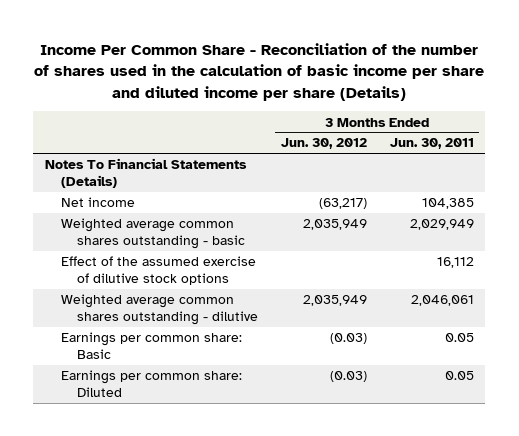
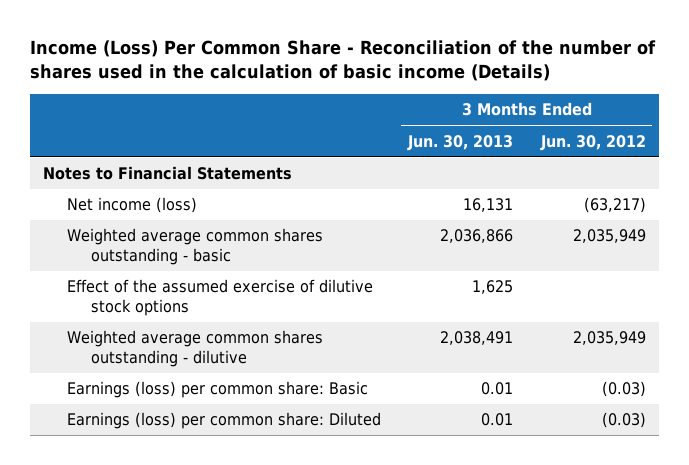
- Income Per Common Share - Reconciliation of the number of shares used in the calculation of basic income per share and diluted income per share (Details)
+ Income (Loss) Per Common Share - Reconciliation of the number of shares used in the calculation of basic income (Details)
- | 3 Months Ended Jun. 30, 2012 | 3 Months Ended Jun. 30, 2011
+ | 3 Months Ended Jun. 30, 2013 | 3 Months Ended Jun. 30, 2012
- Notes To Financial Statements (Details)
- Net income | (63,217) | 104,385
+ Notes to Financial Statements
+ Net income (loss) | 16,131 | (63,217)
- Earnings per common share: Basic | (0.03) | 0.05
- Earnings per common share: Diluted | (0.03) | 0.05
+ Earnings (loss) per common share: Basic | 0.01 | (0.03)
+ Earnings (loss) per common share: Diluted | 0.01 | (0.03)

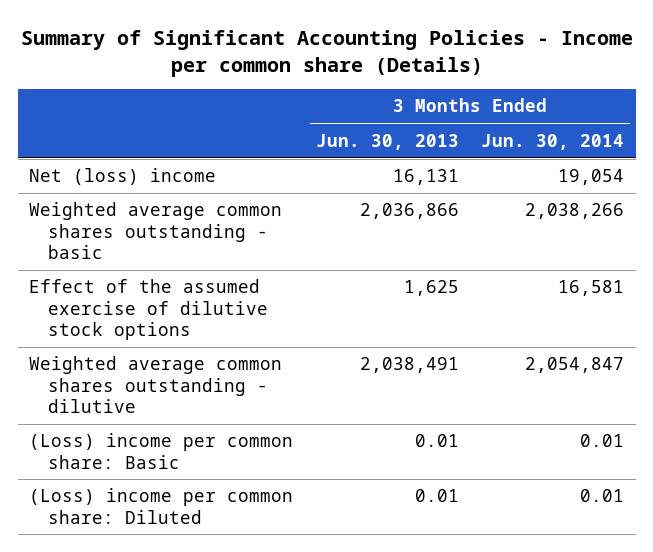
- Income (Loss) Per Common Share - Reconciliation of the number of shares used in the calculation of basic income (Details)
+ Summary of Significant Accounting Policies - Income per common share (Details)
- | 3 Months Ended Jun. 30, 2013 | 3 Months Ended Jun. 30, 2012
+ | 3 Months Ended Jun. 30, 2013 | 3 Months Ended Jun. 30, 2014
- Notes to Financial Statements
- Net income (loss) | 16,131 | (63,217)
+ Net (loss) income | 16,131 | 19,054
- Earnings (loss) per common share: Basic | 0.01 | (0.03)
- Earnings (loss) per common share: Diluted | 0.01 | (0.03)
+ (Loss) income per common share: Basic | 0.01 | 0.01
+ (Loss) income per common share: Diluted | 0.01 | 0.01

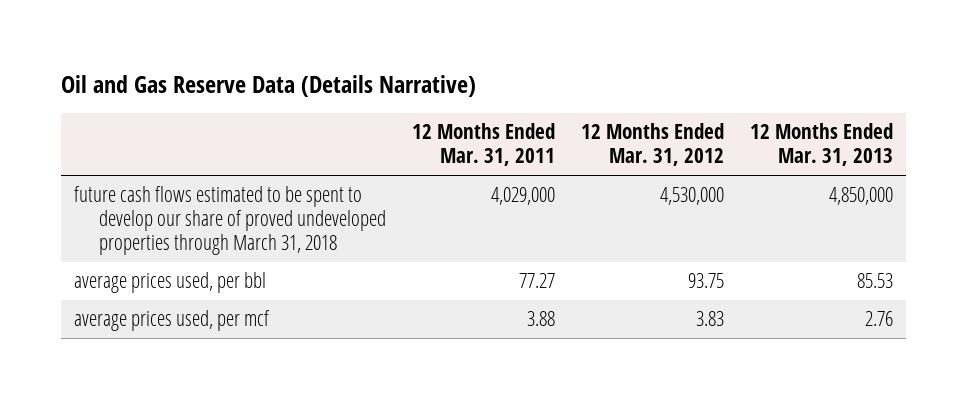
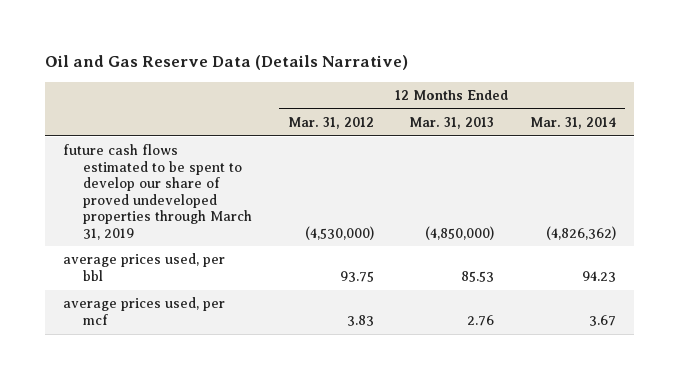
- | 12 Months Ended Mar. 31, 2011 | 12 Months Ended Mar. 31, 2012 | 12 Months Ended Mar. 31, 2013
+ | 12 Months Ended Mar. 31, 2012 | 12 Months Ended Mar. 31, 2013 | 12 Months Ended Mar. 31, 2014
- future cash flows estimated to be spent to develop our share of proved undeveloped properties through March 31, 2018 | 4,029,000 | 4,530,000 | 4,850,000
+ future cash flows estimated to be spent to develop our share of proved undeveloped properties through March 31, 2019 | (4,530,000) | (4,850,000) | (4,826,362)

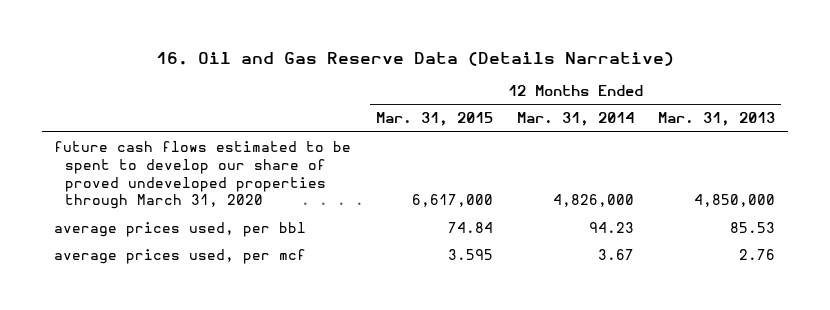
- Oil and Gas Reserve Data (Details Narrative)
+ 16. Oil and Gas Reserve Data (Details Narrative)
- | 12 Months Ended Mar. 31, 2012 | 12 Months Ended Mar. 31, 2013 | 12 Months Ended Mar. 31, 2014
+ | 12 Months Ended Mar. 31, 2015 | 12 Months Ended Mar. 31, 2014 | 12 Months Ended Mar. 31, 2013
- future cash flows estimated to be spent to develop our share of proved undeveloped properties through March 31, 2019 | (4,530,000) | (4,850,000) | (4,826,362)
+ future cash flows estimated to be spent to develop our share of proved undeveloped properties through March 31, 2020 | 6,617,000 | 4,826,000 | 4,850,000

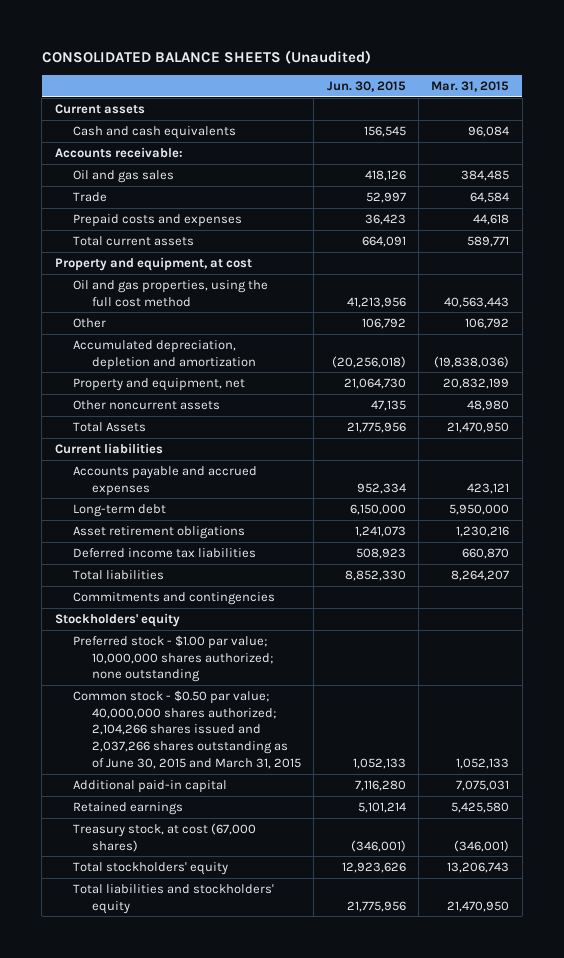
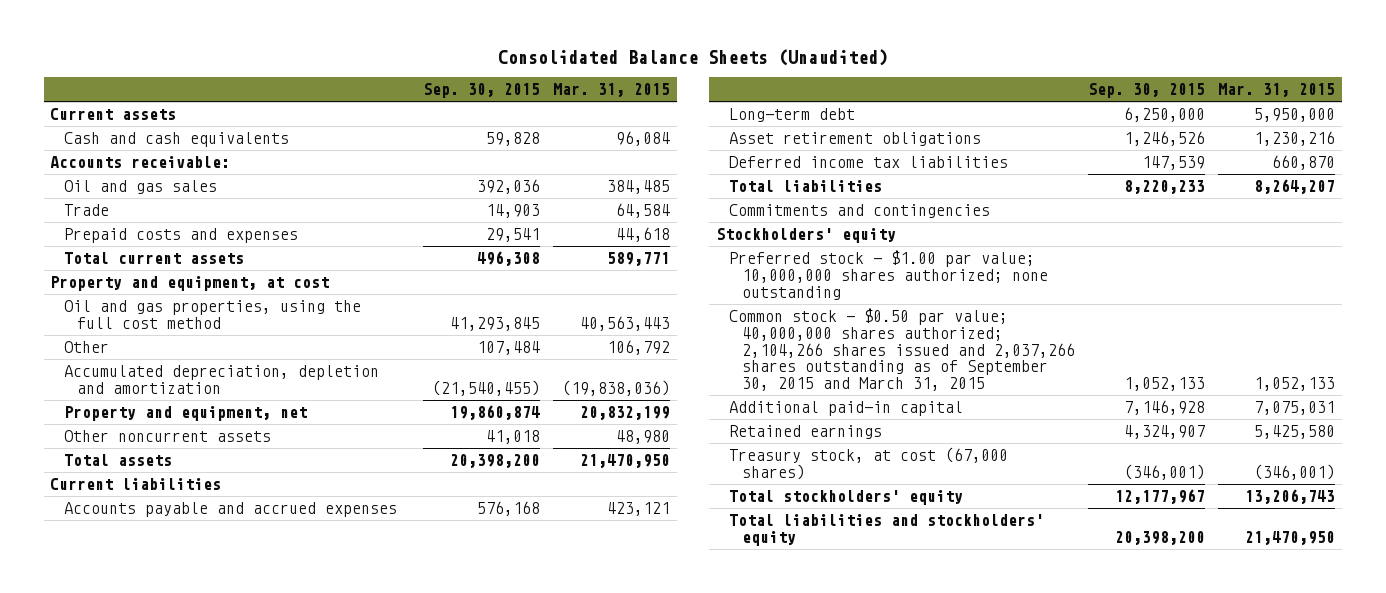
- CONSOLIDATED BALANCE SHEETS (Unaudited)
+ Consolidated Balance Sheets (Unaudited)
- | Jun. 30, 2015 | Mar. 31, 2015
+ | Sep. 30, 2015 | Mar. 31, 2015
- Total Assets | 21,775,956 | 21,470,950
+ Total assets | 20,398,200 | 21,470,950
- Common stock - $0.50 par value; 40,000,000 shares authorized; 2,104,266 shares issued and 2,037,266 shares outstanding as of June 30, 2015 and March 31, 2015 | 1,052,133 | 1,052,133
+ Common stock - $0.50 par value; 40,000,000 shares authorized; 2,104,266 shares issued and 2,037,266 shares outstanding as of September 30, 2015 and March 31, 2015 | 1,052,133 | 1,052,133

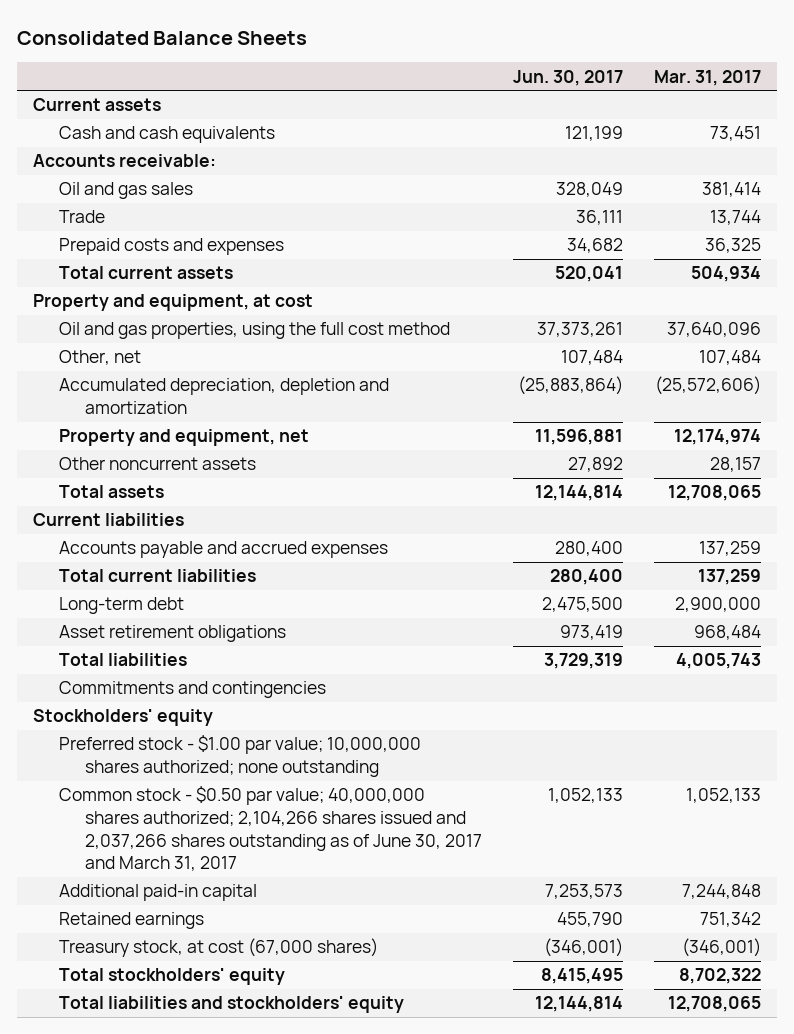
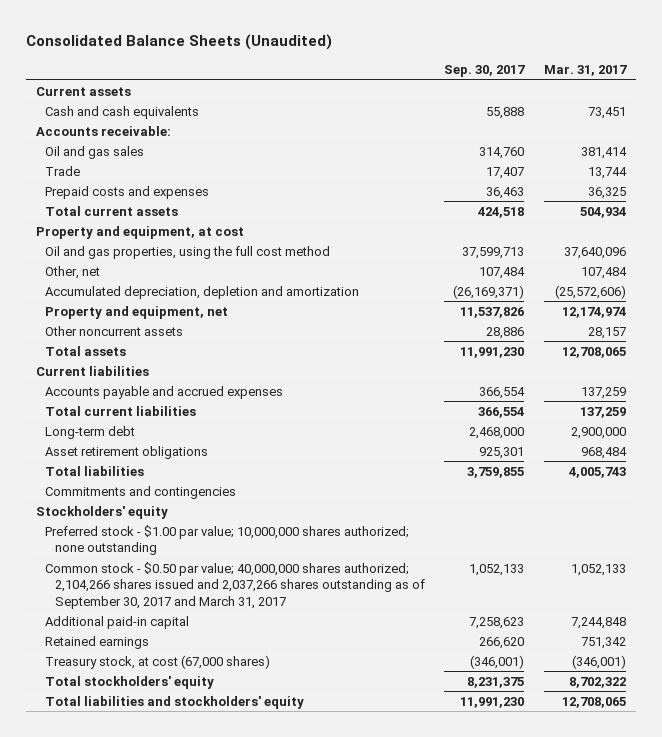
- Consolidated Balance Sheets
+ Consolidated Balance Sheets (Unaudited)
- | Jun. 30, 2017 | Mar. 31, 2017
+ | Sep. 30, 2017 | Mar. 31, 2017
- Common stock - $0.50 par value; 40,000,000 shares authorized; 2,104,266 shares issued and 2,037,266 shares outstanding as of June 30, 2017 and March 31, 2017 | 1,052,133 | 1,052,133
+ Common stock - $0.50 par value; 40,000,000 shares authorized; 2,104,266 shares issued and 2,037,266 shares outstanding as of September 30, 2017 and March 31, 2017 | 1,052,133 | 1,052,133

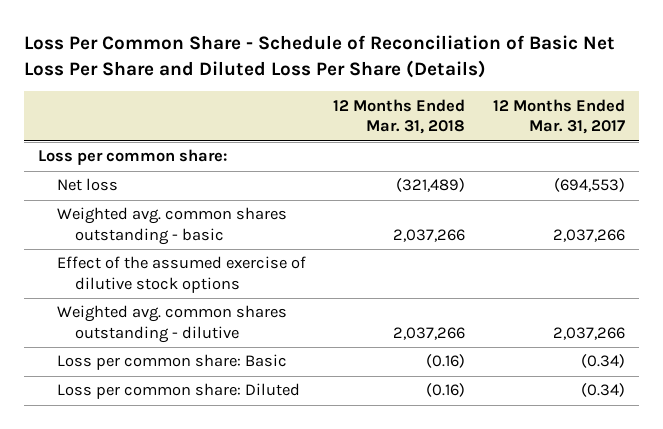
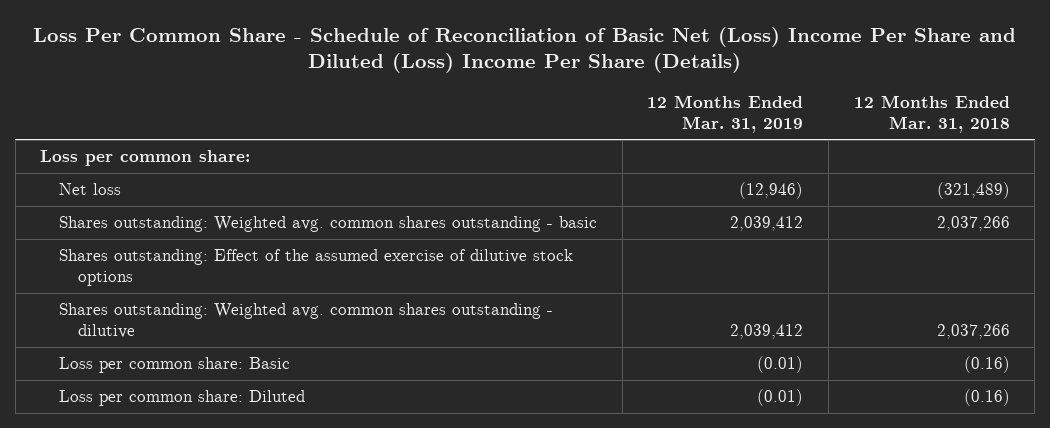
- Loss Per Common Share - Schedule of Reconciliation of Basic Net Loss Per Share and Diluted Loss Per Share (Details)
+ Loss Per Common Share - Schedule of Reconciliation of Basic Net (Loss) Income Per Share and Diluted (Loss) Income Per Share (Details)
- | 12 Months Ended Mar. 31, 2018 | 12 Months Ended Mar. 31, 2017
+ | 12 Months Ended Mar. 31, 2019 | 12 Months Ended Mar. 31, 2018
- Weighted avg. common shares outstanding - basic | 2,037,266 | 2,037,266
- Effect of the assumed exercise of dilutive stock options
- Weighted avg. common shares outstanding - dilutive | 2,037,266 | 2,037,266
+ Shares outstanding: Weighted avg. common shares outstanding - basic | 2,039,412 | 2,037,266
+ Shares outstanding: Effect of the assumed exercise of dilutive stock options
+ Shares outstanding: Weighted avg. common shares outstanding - dilutive | 2,039,412 | 2,037,266

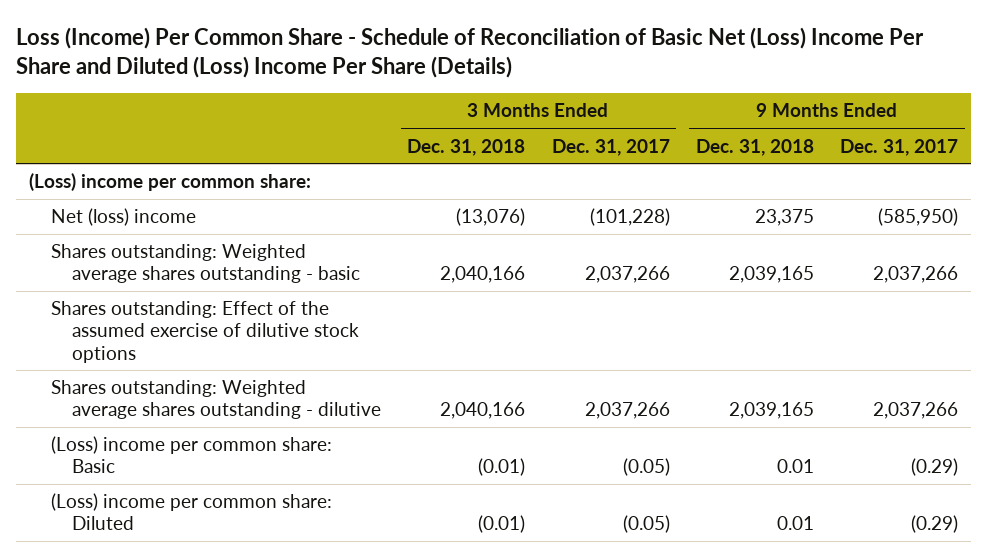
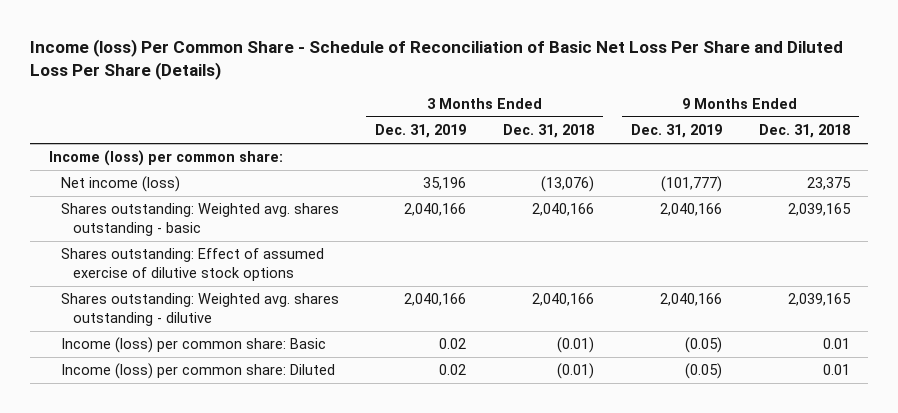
- Loss (Income) Per Common Share - Schedule of Reconciliation of Basic Net (Loss) Income Per Share and Diluted (Loss) Income Per Share (Details)
+ Income (loss) Per Common Share - Schedule of Reconciliation of Basic Net Loss Per Share and Diluted Loss Per Share (Details)
- | 3 Months Ended Dec. 31, 2018 | 3 Months Ended Dec. 31, 2017 | 9 Months Ended Dec. 31, 2018 | 9 Months Ended Dec. 31, 2017
+ | 3 Months Ended Dec. 31, 2019 | 3 Months Ended Dec. 31, 2018 | 9 Months Ended Dec. 31, 2019 | 9 Months Ended Dec. 31, 2018
- (Loss) income per common share:
- Net (loss) income | (13,076) | (101,228) | 23,375 | (585,950)
- Shares outstanding: Weighted average shares outstanding - basic | 2,040,166 | 2,037,266 | 2,039,165 | 2,037,266
- Shares outstanding: Effect of the assumed exercise of dilutive stock options
- Shares outstanding: Weighted average shares outstanding - dilutive | 2,040,166 | 2,037,266 | 2,039,165 | 2,037,266
- (Loss) income per common share: Basic | (0.01) | (0.05) | 0.01 | (0.29)
- (Loss) income per common share: Diluted | (0.01) | (0.05) | 0.01 | (0.29)
+ Income (loss) per common share:
+ Net income (loss) | 35,196 | (13,076) | (101,777) | 23,375
+ Shares outstanding: Weighted avg. shares outstanding - basic | 2,040,166 | 2,040,166 | 2,040,166 | 2,039,165
+ Shares outstanding: Effect of assumed exercise of dilutive stock options
+ Shares outstanding: Weighted avg. shares outstanding - dilutive | 2,040,166 | 2,040,166 | 2,040,166 | 2,039,165
+ Income (loss) per common share: Basic | 0.02 | (0.01) | (0.05) | 0.01
+ Income (loss) per common share: Diluted | 0.02 | (0.01) | (0.05) | 0.01

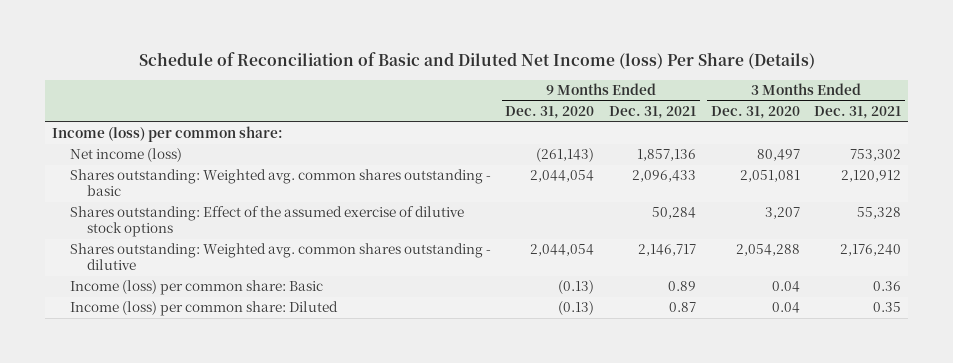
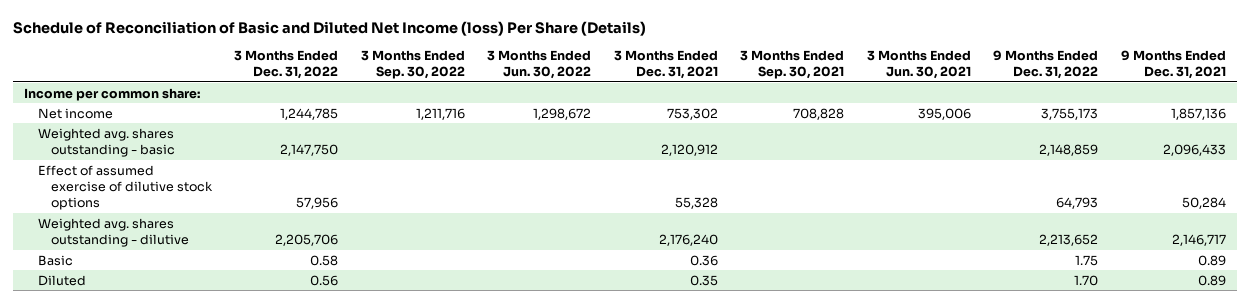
- | 9 Months Ended Dec. 31, 2020 | 9 Months Ended Dec. 31, 2021 | 3 Months Ended Dec. 31, 2020 | 3 Months Ended Dec. 31, 2021
+ | 3 Months Ended Dec. 31, 2022 | 3 Months Ended Sep. 30, 2022 | 3 Months Ended Jun. 30, 2022 | 3 Months Ended Dec. 31, 2021 | 3 Months Ended Sep. 30, 2021 | 3 Months Ended Jun. 30, 2021 | 9 Months Ended Dec. 31, 2022 | 9 Months Ended Dec. 31, 2021
- Income (loss) per common share:
- Net income (loss) | (261,143) | 1,857,136 | 80,497 | 753,302
- Shares outstanding: Weighted avg. common shares outstanding - basic | 2,044,054 | 2,096,433 | 2,051,081 | 2,120,912
- Shares outstanding: Effect of the assumed exercise of dilutive stock options | | 50,284 | 3,207 | 55,328
- Shares outstanding: Weighted avg. common shares outstanding - dilutive | 2,044,054 | 2,146,717 | 2,054,288 | 2,176,240
- Income (loss) per common share: Basic | (0.13) | 0.89 | 0.04 | 0.36
- Income (loss) per common share: Diluted | (0.13) | 0.87 | 0.04 | 0.35
+ Income per common share:
+ Net income | 1,244,785 | 1,211,716 | 1,298,672 | 753,302 | 708,828 | 395,006 | 3,755,173 | 1,857,136
+ Weighted avg. shares outstanding - basic | 2,147,750 | | | 2,120,912 | | | 2,148,859 | 2,096,433
+ Effect of assumed exercise of dilutive stock options | 57,956 | | | 55,328 | | | 64,793 | 50,284
+ Weighted avg. shares outstanding - dilutive | 2,205,706 | | | 2,176,240 | | | 2,213,652 | 2,146,717
+ Basic | 0.58 | | | 0.36 | | | 1.75 | 0.89
+ Diluted | 0.56 | | | 0.35 | | | 1.70 | 0.89

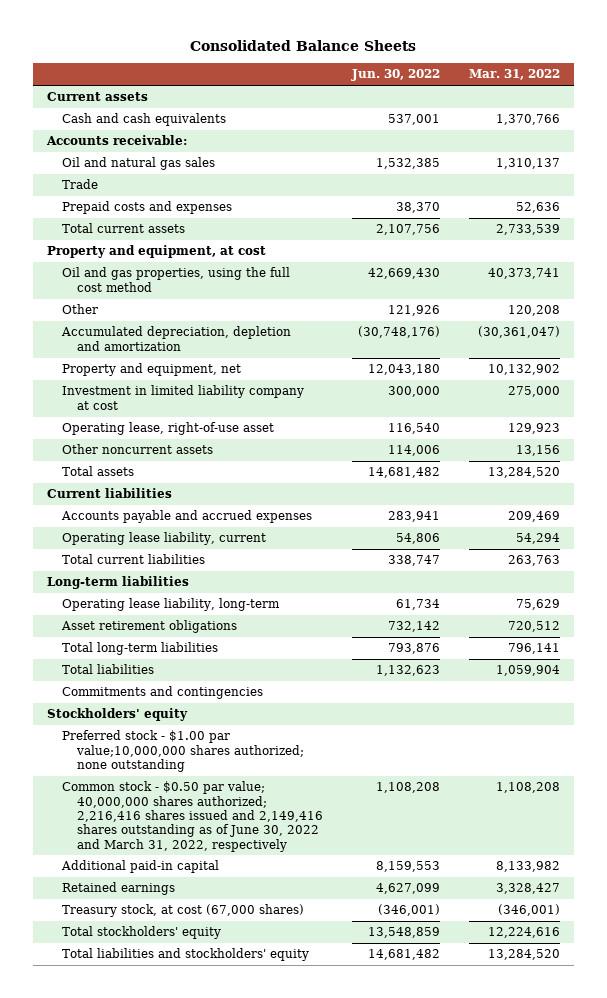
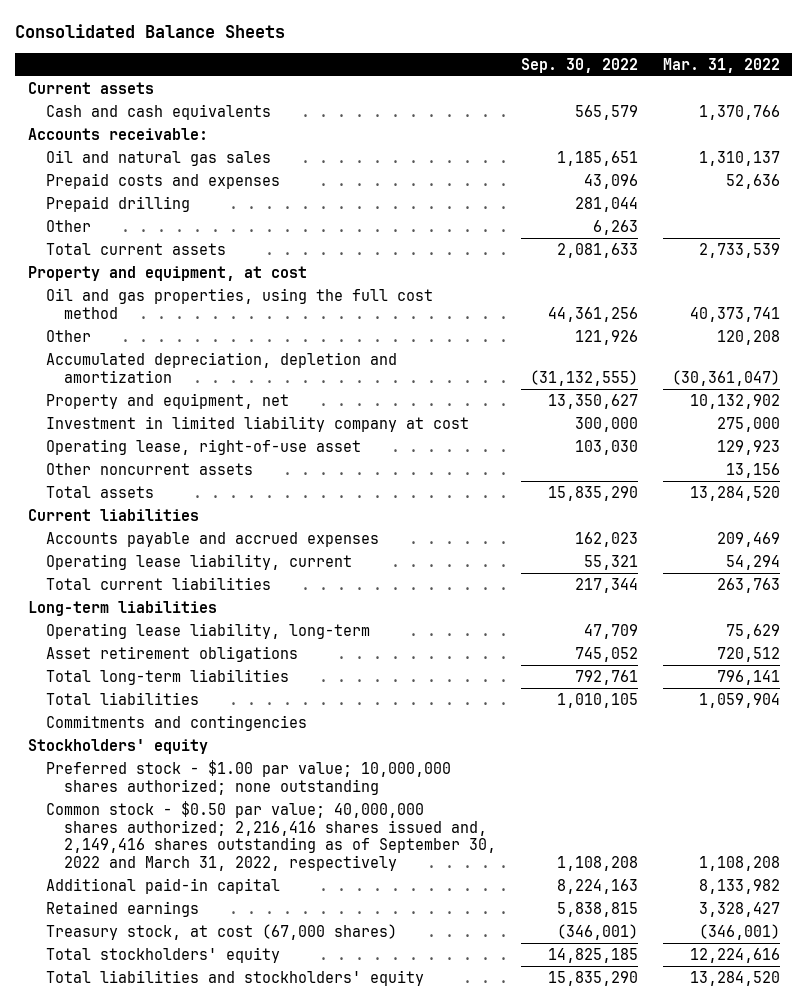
- | Jun. 30, 2022 | Mar. 31, 2022
+ | Sep. 30, 2022 | Mar. 31, 2022
- Trade
+ Prepaid drilling | 281,044 |
+ Other | 6,263 |
- Preferred stock - $1.00 par value;10,000,000 shares authorized; none outstanding
- Common stock - $0.50 par value; 40,000,000 shares authorized; 2,216,416 shares issued and 2,149,416 shares outstanding as of June 30, 2022 and March 31, 2022, respectively | 1,108,208 | 1,108,208
+ Preferred stock - $1.00 par value; 10,000,000 shares authorized; none outstanding
+ Common stock - $0.50 par value; 40,000,000 shares authorized; 2,216,416 shares issued and, 2,149,416 shares outstanding as of September 30, 2022 and March 31, 2022, respectively | 1,108,208 | 1,108,208

